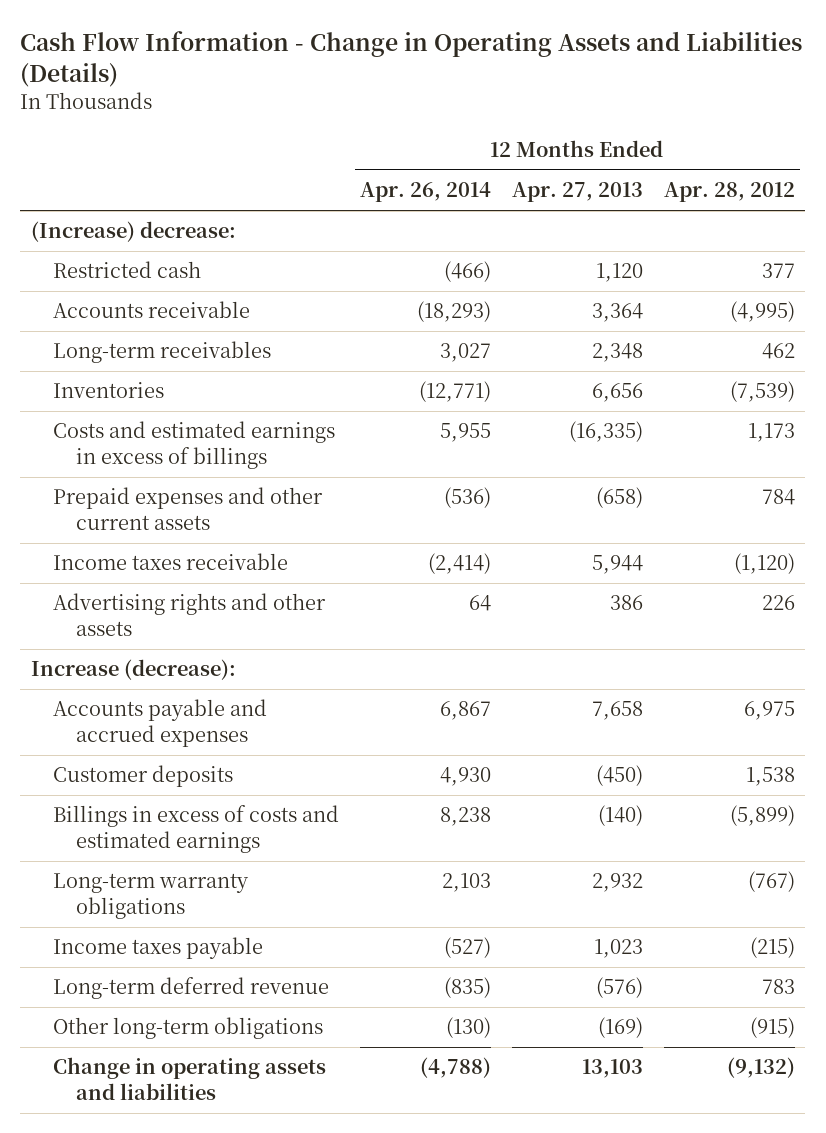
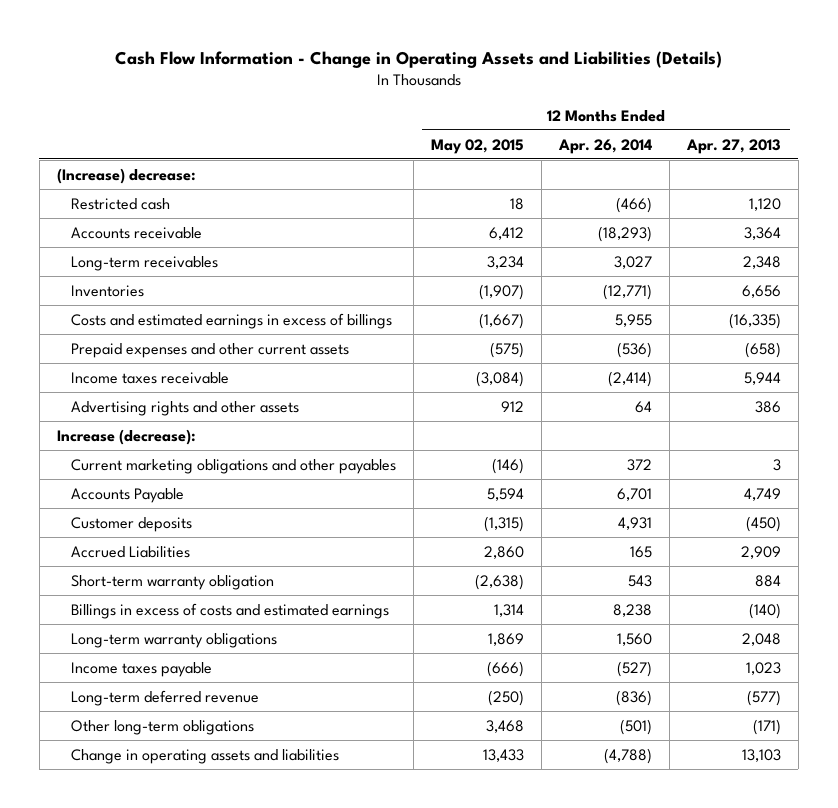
- | 12 Months Ended Apr. 26, 2014 | 12 Months Ended Apr. 27, 2013 | 12 Months Ended Apr. 28, 2012
+ | 12 Months Ended May 02, 2015 | 12 Months Ended Apr. 26, 2014 | 12 Months Ended Apr. 27, 2013
- Accounts payable and accrued expenses | 6,867 | 7,658 | 6,975
- Customer deposits | 4,930 | (450) | 1,538
+ Current marketing obligations and other payables | (146) | 372 | 3
+ Accounts Payable | 5,594 | 6,701 | 4,749
+ Customer deposits | (1,315) | 4,931 | (450)
+ Accrued Liabilities | 2,860 | 165 | 2,909
+ Short-term warranty obligation | (2,638) | 543 | 884
- Long-term warranty obligations | 2,103 | 2,932 | (767)
+ Long-term warranty obligations | 1,869 | 1,560 | 2,048
- Long-term deferred revenue | (835) | (576) | 783
- Other long-term obligations | (130) | (169) | (915)
+ Long-term deferred revenue | (250) | (836) | (577)
+ Other long-term obligations | 3,468 | (501) | (171)

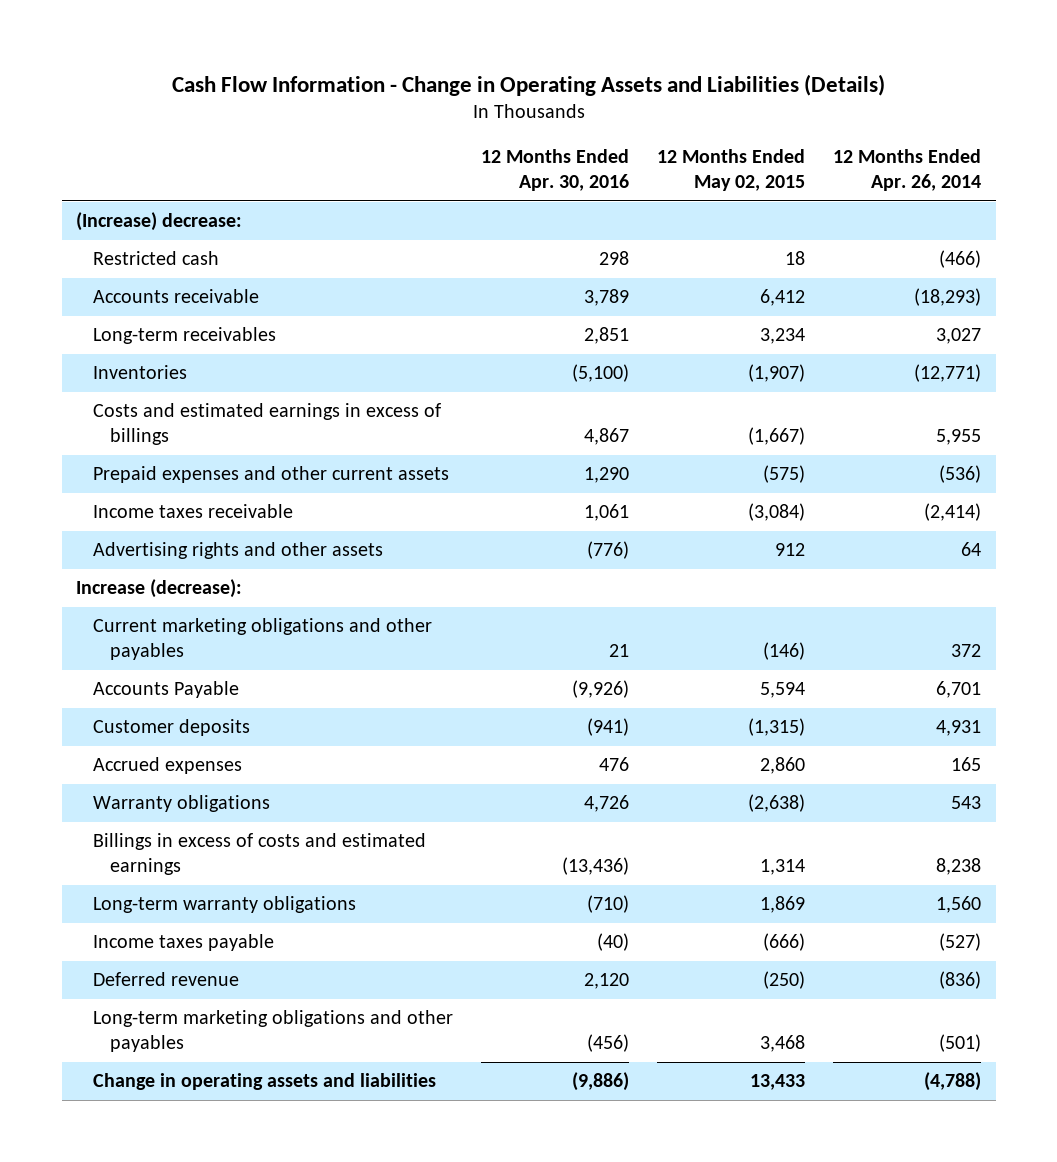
- | 12 Months Ended May 02, 2015 | 12 Months Ended Apr. 26, 2014 | 12 Months Ended Apr. 27, 2013
+ | 12 Months Ended Apr. 30, 2016 | 12 Months Ended May 02, 2015 | 12 Months Ended Apr. 26, 2014
- Accrued Liabilities | 2,860 | 165 | 2,909
- Short-term warranty obligation | (2,638) | 543 | 884
+ Accrued expenses | 476 | 2,860 | 165
+ Warranty obligations | 4,726 | (2,638) | 543
- Long-term deferred revenue | (250) | (836) | (577)
- Other long-term obligations | 3,468 | (501) | (171)
+ Deferred revenue | 2,120 | (250) | (836)
+ Long-term marketing obligations and other payables | (456) | 3,468 | (501)

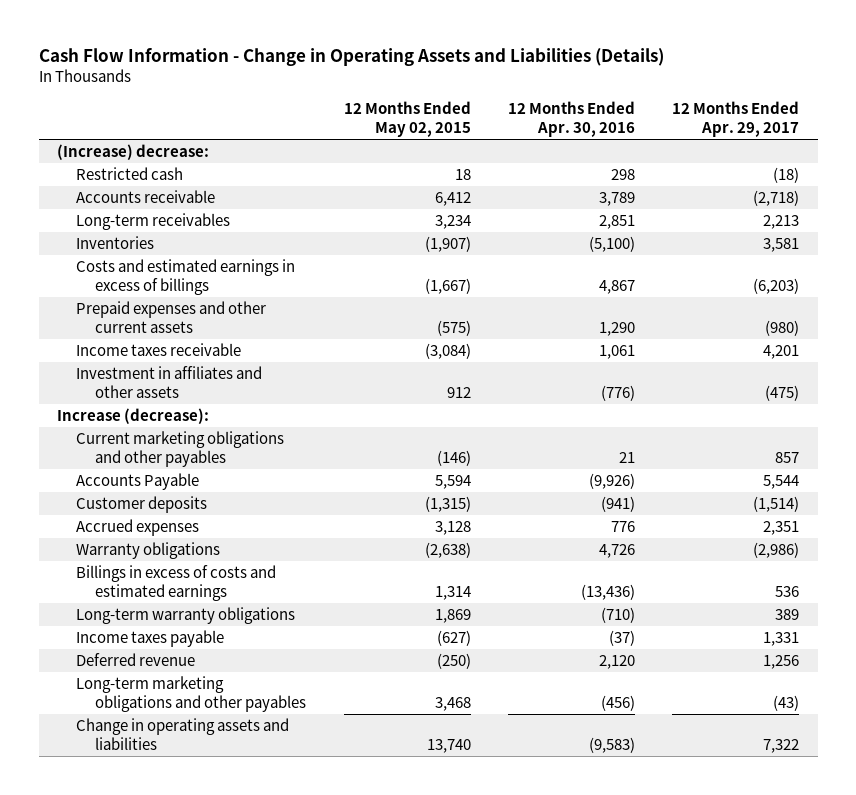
- | 12 Months Ended Apr. 30, 2016 | 12 Months Ended May 02, 2015 | 12 Months Ended Apr. 26, 2014
+ | 12 Months Ended May 02, 2015 | 12 Months Ended Apr. 30, 2016 | 12 Months Ended Apr. 29, 2017
- Advertising rights and other assets | (776) | 912 | 64
+ Investment in affiliates and other assets | 912 | (776) | (475)
- Accrued expenses | 476 | 2,860 | 165
+ Accrued expenses | 3,128 | 776 | 2,351
- Income taxes payable | (40) | (666) | (527)
+ Income taxes payable | (627) | (37) | 1,331
- Change in operating assets and liabilities | (9,886) | 13,433 | (4,788)
+ Change in operating assets and liabilities | 13,740 | (9,583) | 7,322

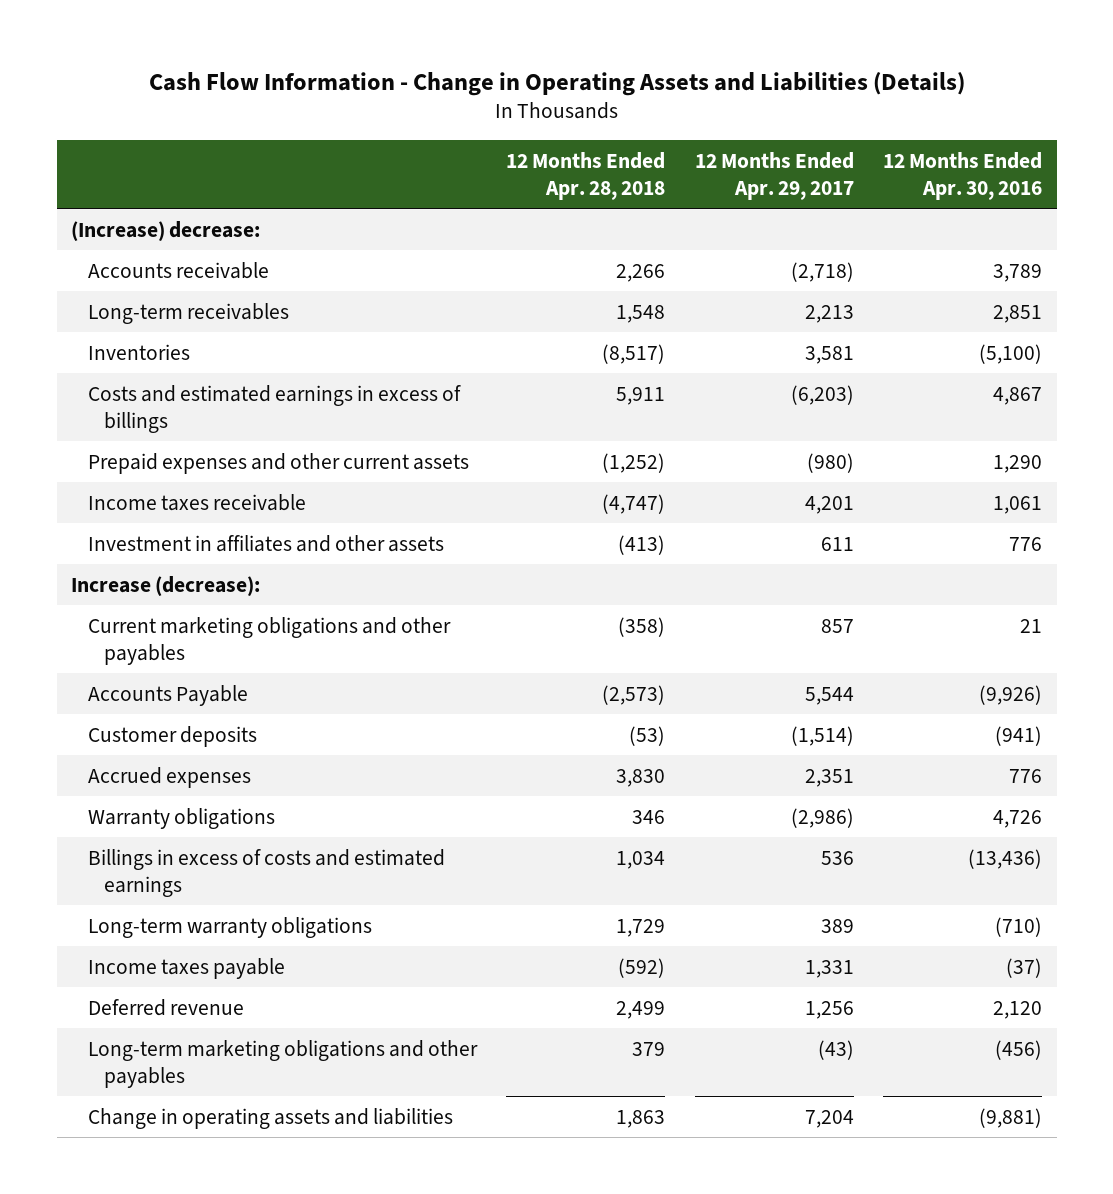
- | 12 Months Ended May 02, 2015 | 12 Months Ended Apr. 30, 2016 | 12 Months Ended Apr. 29, 2017
+ | 12 Months Ended Apr. 28, 2018 | 12 Months Ended Apr. 29, 2017 | 12 Months Ended Apr. 30, 2016
- Restricted cash | 18 | 298 | (18)
- Investment in affiliates and other assets | 912 | (776) | (475)
+ Investment in affiliates and other assets | (413) | 611 | 776
- Change in operating assets and liabilities | 13,740 | (9,583) | 7,322
+ Change in operating assets and liabilities | 1,863 | 7,204 | (9,881)

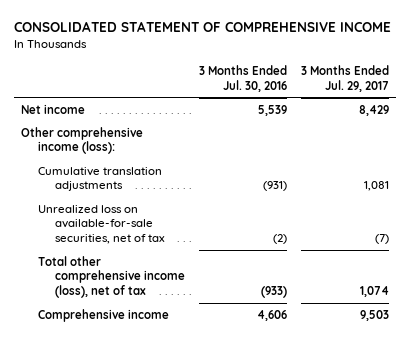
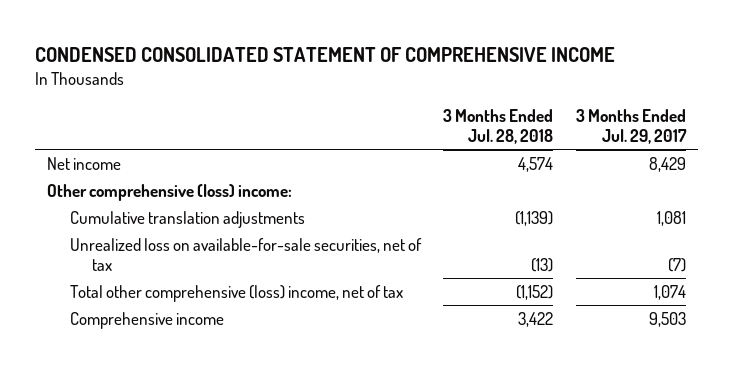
- CONSOLIDATED STATEMENT OF COMPREHENSIVE INCOME
+ CONDENSED CONSOLIDATED STATEMENT OF COMPREHENSIVE INCOME
- | 3 Months Ended Jul. 30, 2016 | 3 Months Ended Jul. 29, 2017
+ | 3 Months Ended Jul. 28, 2018 | 3 Months Ended Jul. 29, 2017
- Other comprehensive income (loss):
+ Other comprehensive (loss) income:
- Total other comprehensive income (loss), net of tax | (933) | 1,074
+ Total other comprehensive (loss) income, net of tax | (1,152) | 1,074

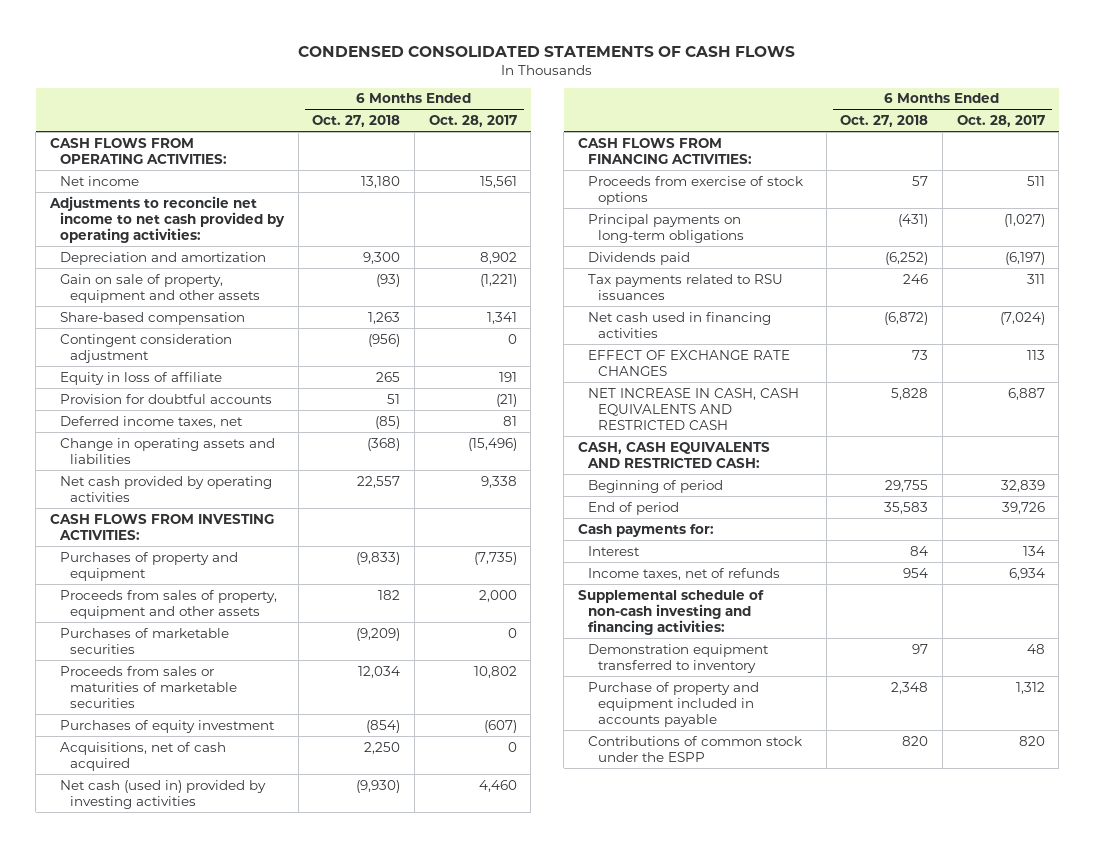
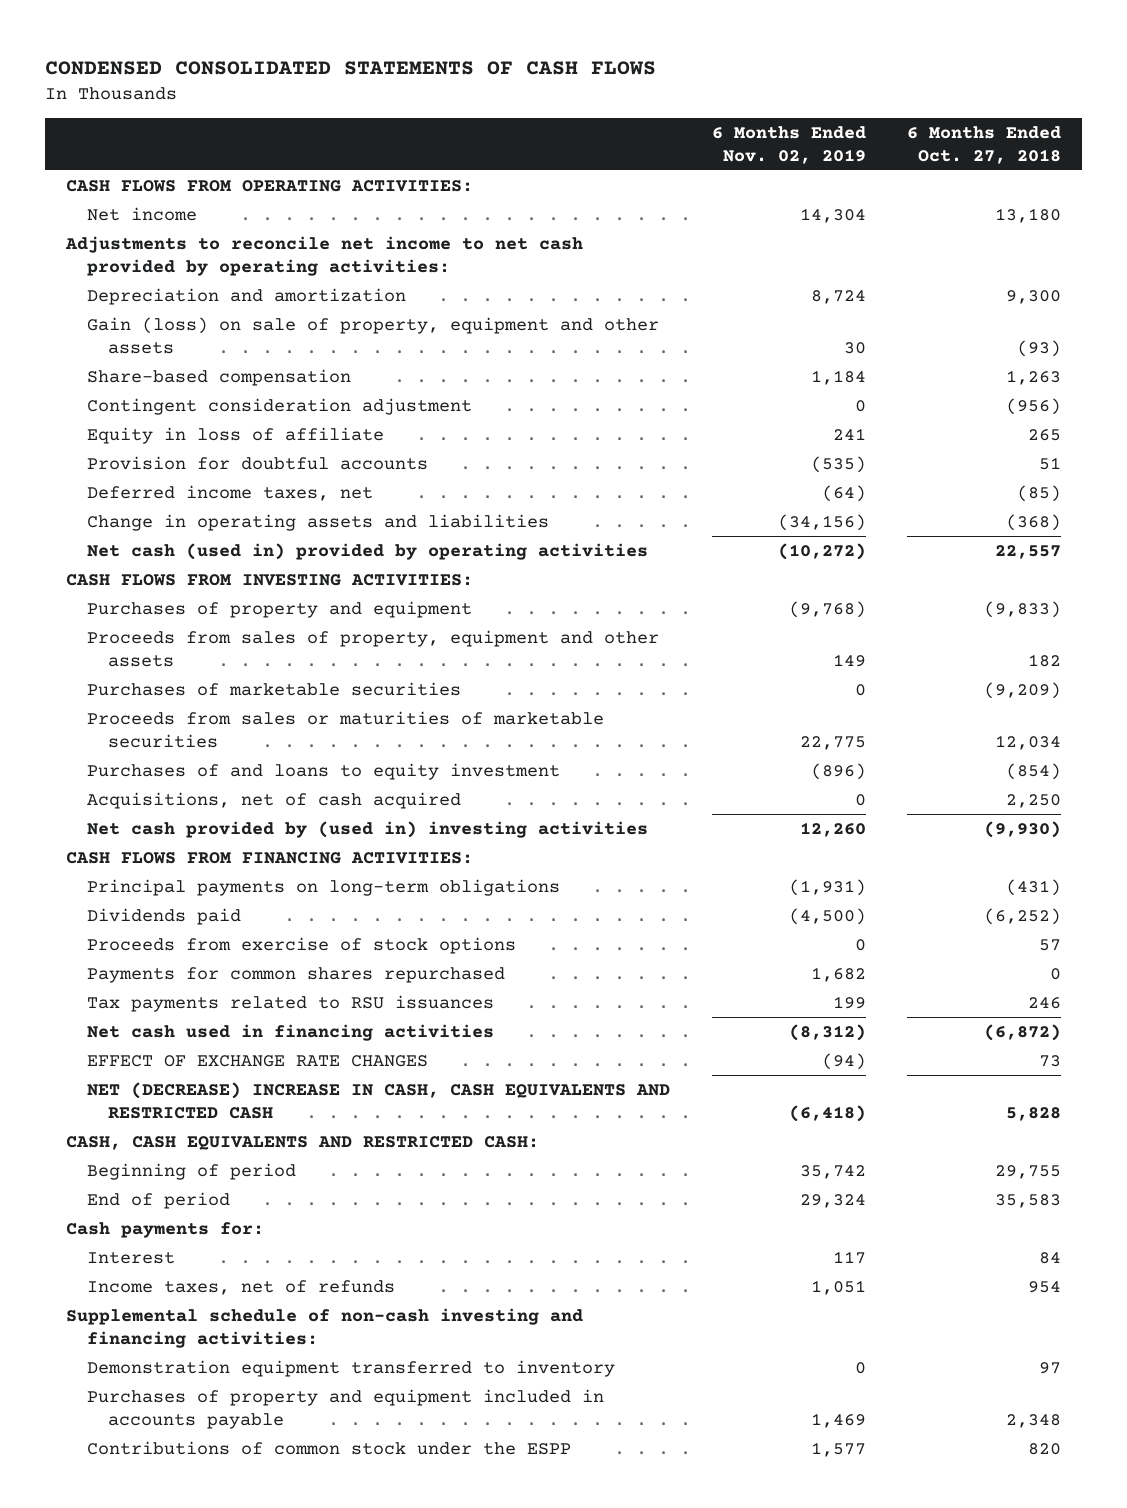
- | 6 Months Ended Oct. 27, 2018 | 6 Months Ended Oct. 28, 2017
+ | 6 Months Ended Nov. 02, 2019 | 6 Months Ended Oct. 27, 2018
- Gain on sale of property, equipment and other assets | (93) | (1,221)
+ Gain (loss) on sale of property, equipment and other assets | 30 | (93)
- Net cash provided by operating activities | 22,557 | 9,338
+ Net cash (used in) provided by operating activities | (10,272) | 22,557
- Purchases of equity investment | (854) | (607)
+ Purchases of and loans to equity investment | (896) | (854)
- Net cash (used in) provided by investing activities | (9,930) | 4,460
+ Net cash provided by (used in) investing activities | 12,260 | (9,930)
moved down: Proceeds from exercise of stock options | 0 | 57
+ Payments for common shares repurchased | 1,682 | 0
- NET INCREASE IN CASH, CASH EQUIVALENTS AND RESTRICTED CASH | 5,828 | 6,887
+ NET (DECREASE) INCREASE IN CASH, CASH EQUIVALENTS AND RESTRICTED CASH | (6,418) | 5,828
- Purchase of property and equipment included in accounts payable | 2,348 | 1,312
+ Purchases of property and equipment included in accounts payable | 1,469 | 2,348

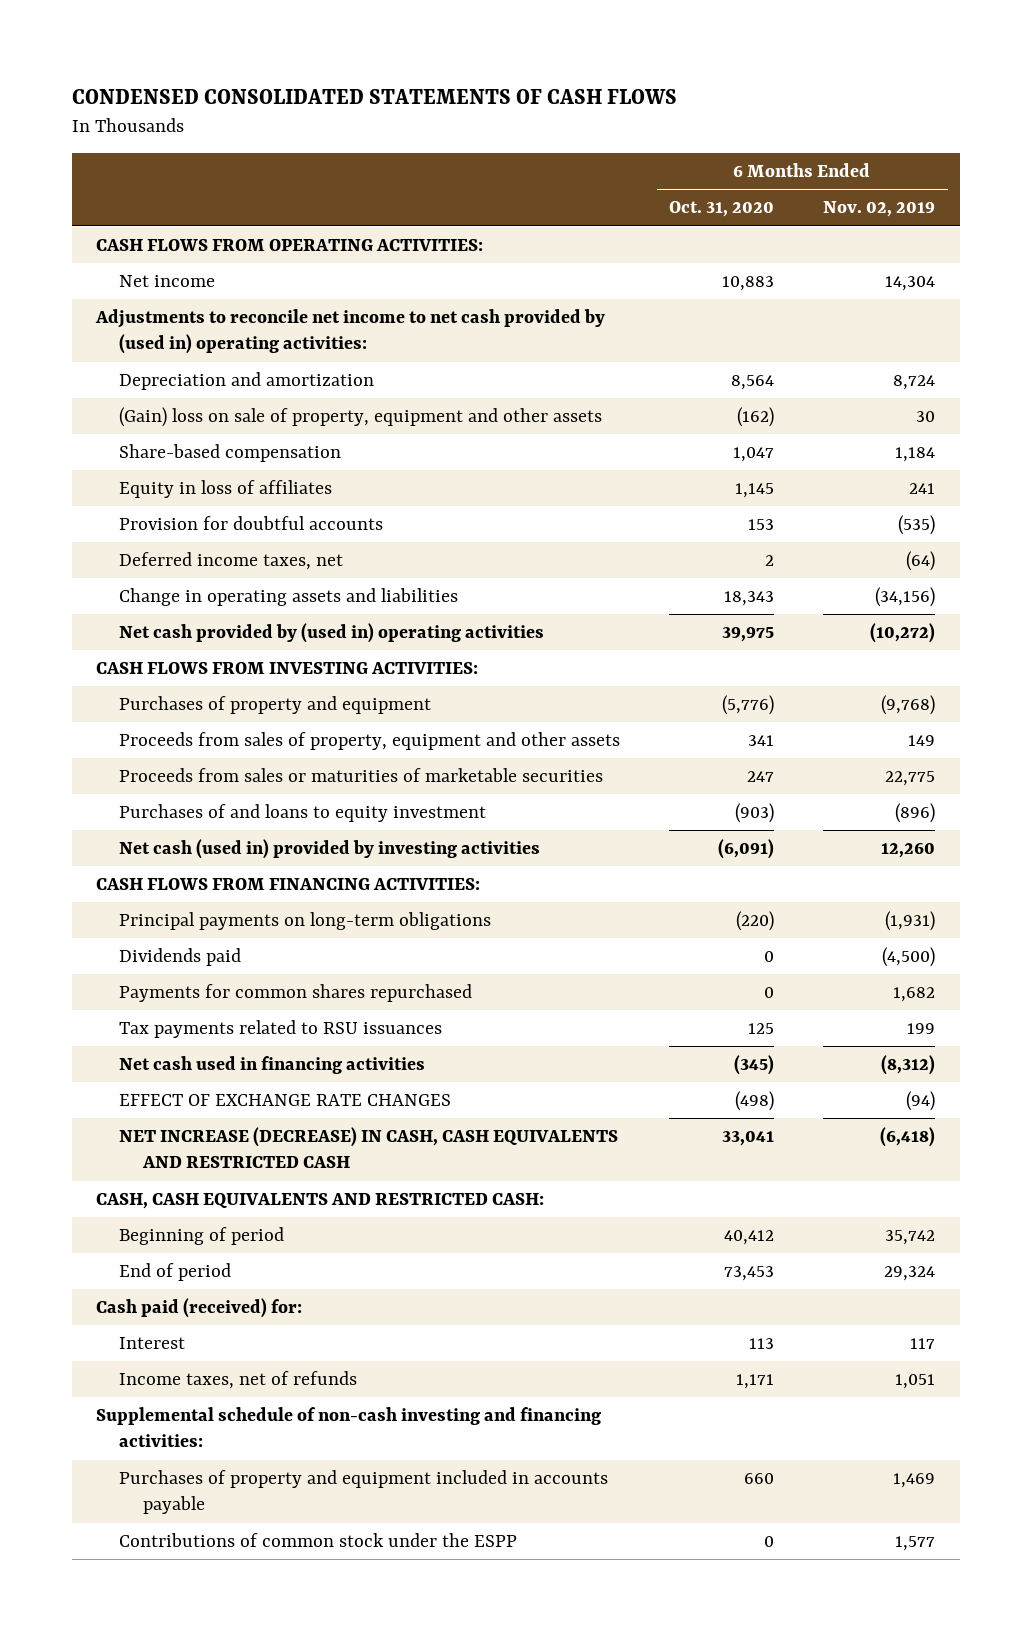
- | 6 Months Ended Nov. 02, 2019 | 6 Months Ended Oct. 27, 2018
+ | 6 Months Ended Oct. 31, 2020 | 6 Months Ended Nov. 02, 2019
- Adjustments to reconcile net income to net cash provided by operating activities:
+ Adjustments to reconcile net income to net cash provided by (used in) operating activities:
- Gain (loss) on sale of property, equipment and other assets | 30 | (93)
+ (Gain) loss on sale of property, equipment and other assets | (162) | 30
- Contingent consideration adjustment | 0 | (956)
- Equity in loss of affiliate | 241 | 265
+ Equity in loss of affiliates | 1,145 | 241
- Net cash (used in) provided by operating activities | (10,272) | 22,557
+ Net cash provided by (used in) operating activities | 39,975 | (10,272)
- Purchases of marketable securities | 0 | (9,209)
- Acquisitions, net of cash acquired | 0 | 2,250
- Net cash provided by (used in) investing activities | 12,260 | (9,930)
+ Net cash (used in) provided by investing activities | (6,091) | 12,260
- Proceeds from exercise of stock options | 0 | 57
- NET (DECREASE) INCREASE IN CASH, CASH EQUIVALENTS AND RESTRICTED CASH | (6,418) | 5,828
+ NET INCREASE (DECREASE) IN CASH, CASH EQUIVALENTS AND RESTRICTED CASH | 33,041 | (6,418)
- Cash payments for:
+ Cash paid (received) for:
- Demonstration equipment transferred to inventory | 0 | 97

